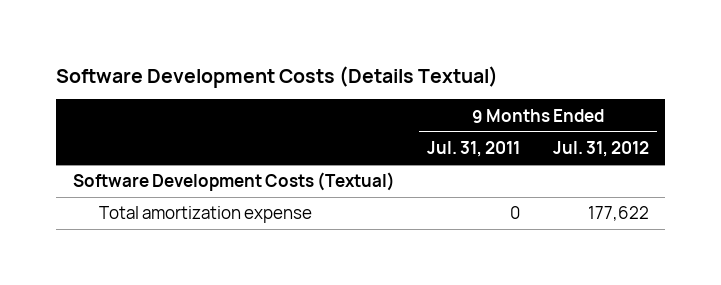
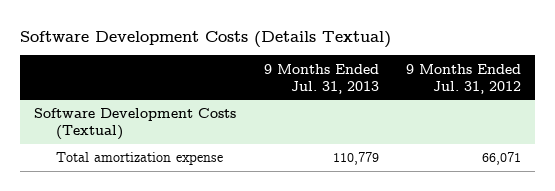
- | 9 Months Ended Jul. 31, 2011 | 9 Months Ended Jul. 31, 2012
+ | 9 Months Ended Jul. 31, 2013 | 9 Months Ended Jul. 31, 2012
- Total amortization expense | 0 | 177,622
+ Total amortization expense | 110,779 | 66,071

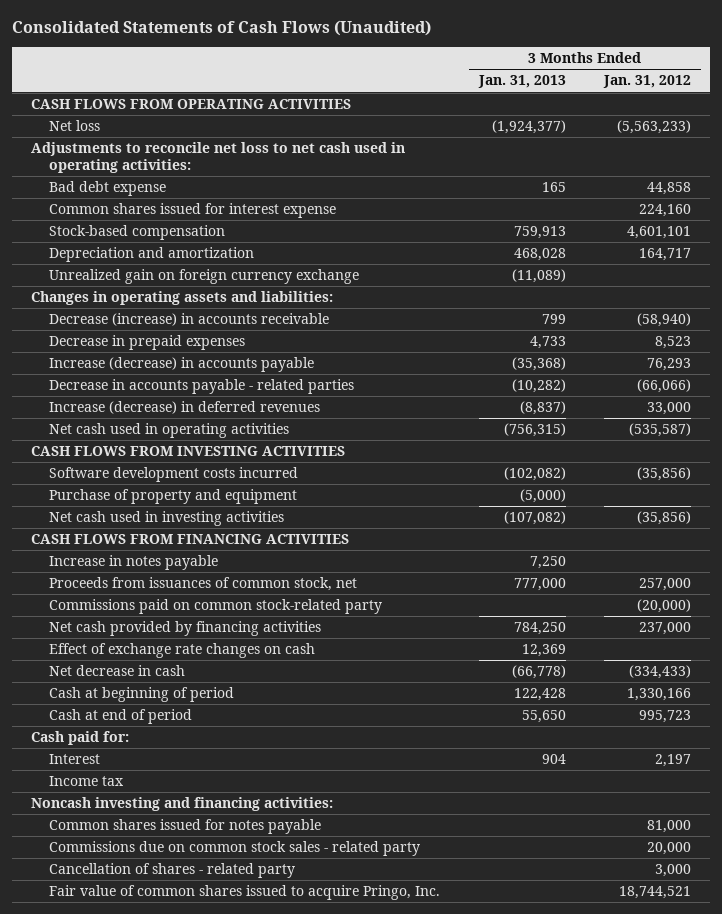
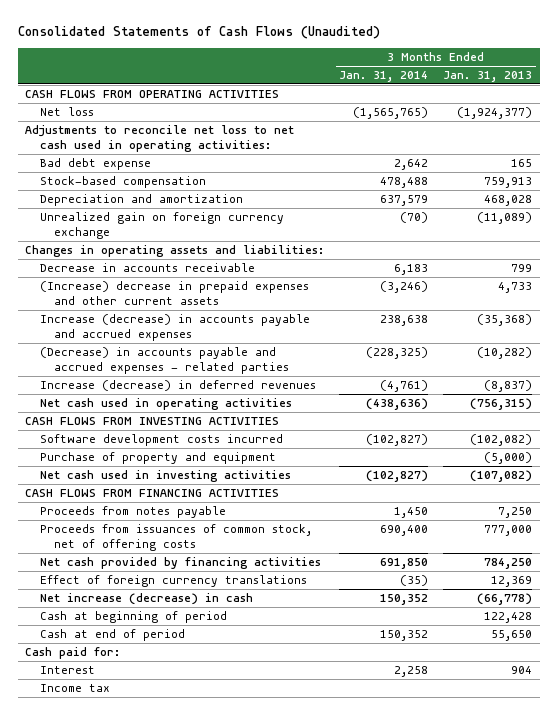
- | 3 Months Ended Jan. 31, 2013 | 3 Months Ended Jan. 31, 2012
+ | 3 Months Ended Jan. 31, 2014 | 3 Months Ended Jan. 31, 2013
- Common shares issued for interest expense | | 224,160
- Decrease (increase) in accounts receivable | 799 | (58,940)
- Decrease in prepaid expenses | 4,733 | 8,523
- Increase (decrease) in accounts payable | (35,368) | 76,293
- Decrease in accounts payable - related parties | (10,282) | (66,066)
+ Decrease in accounts receivable | 6,183 | 799
+ (Increase) decrease in prepaid expenses and other current assets | (3,246) | 4,733
+ Increase (decrease) in accounts payable and accrued expenses | 238,638 | (35,368)
+ (Decrease) in accounts payable and accrued expenses - related parties | (228,325) | (10,282)
- Increase in notes payable | 7,250 |
- Proceeds from issuances of common stock, net | 777,000 | 257,000
- Commissions paid on common stock-related party | | (20,000)
+ Proceeds from notes payable | 1,450 | 7,250
+ Proceeds from issuances of common stock, net of offering costs | 690,400 | 777,000
- Effect of exchange rate changes on cash | 12,369 |
- Net decrease in cash | (66,778) | (334,433)
+ Effect of foreign currency translations | (35) | 12,369
+ Net increase (decrease) in cash | 150,352 | (66,778)
- Noncash investing and financing activities:
- Common shares issued for notes payable | | 81,000
- Commissions due on common stock sales - related party | | 20,000
- Cancellation of shares - related party | | 3,000
- Fair value of common shares issued to acquire Pringo, Inc. | | 18,744,521

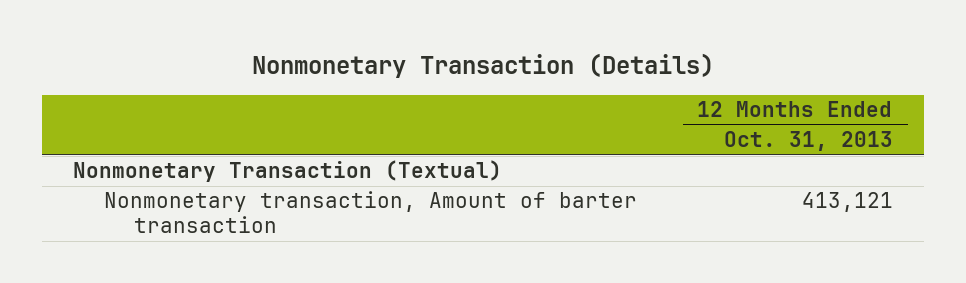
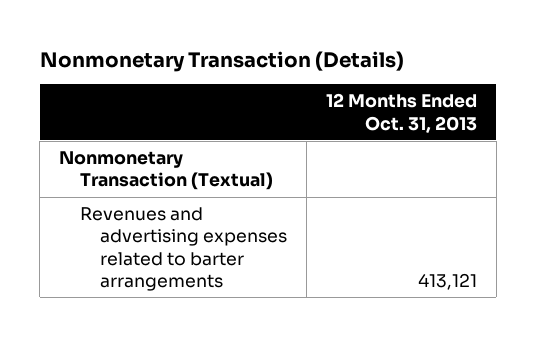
- Nonmonetary transaction, Amount of barter transaction | 413,121
+ Revenues and advertising expenses related to barter arrangements | 413,121

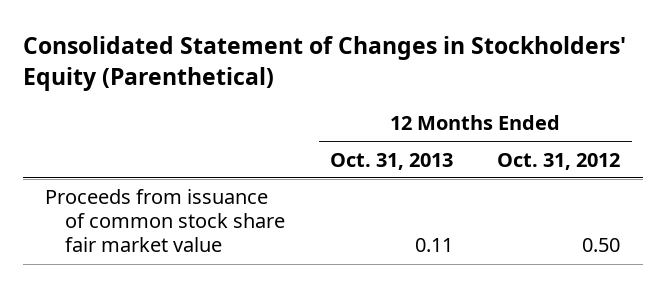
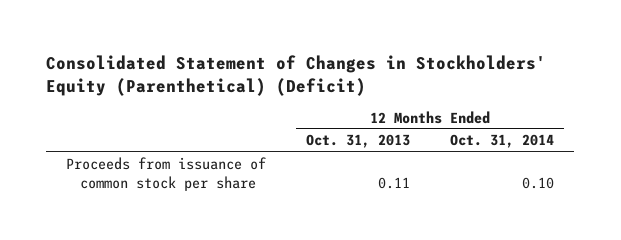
- Consolidated Statement of Changes in Stockholders' Equity (Parenthetical)
+ Consolidated Statement of Changes in Stockholders' Equity (Parenthetical) (Deficit)
- | 12 Months Ended Oct. 31, 2013 | 12 Months Ended Oct. 31, 2012
+ | 12 Months Ended Oct. 31, 2013 | 12 Months Ended Oct. 31, 2014
- Proceeds from issuance of common stock share fair market value | 0.11 | 0.50
+ Proceeds from issuance of common stock per share | 0.11 | 0.10

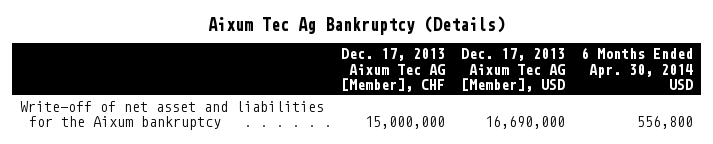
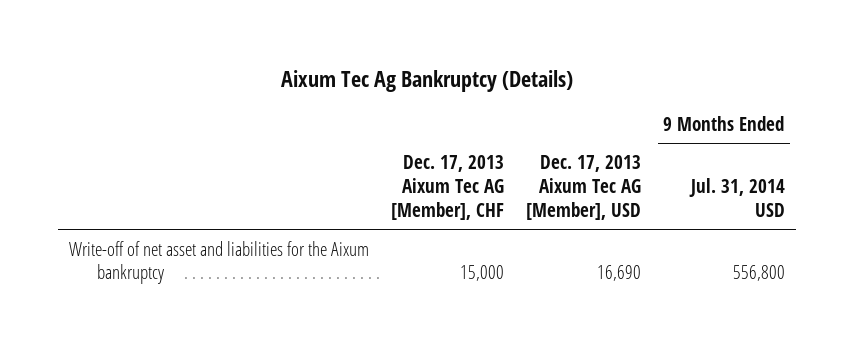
- | Dec. 17, 2013 Aixum Tec AG [Member], CHF | Dec. 17, 2013 Aixum Tec AG [Member], USD | 6 Months Ended Apr. 30, 2014 USD
+ | Dec. 17, 2013 Aixum Tec AG [Member], CHF | Dec. 17, 2013 Aixum Tec AG [Member], USD | 9 Months Ended Jul. 31, 2014 USD
- Write-off of net asset and liabilities for the Aixum bankruptcy | 15,000,000 | 16,690,000 | 556,800
+ Write-off of net asset and liabilities for the Aixum bankruptcy | 15,000 | 16,690 | 556,800

